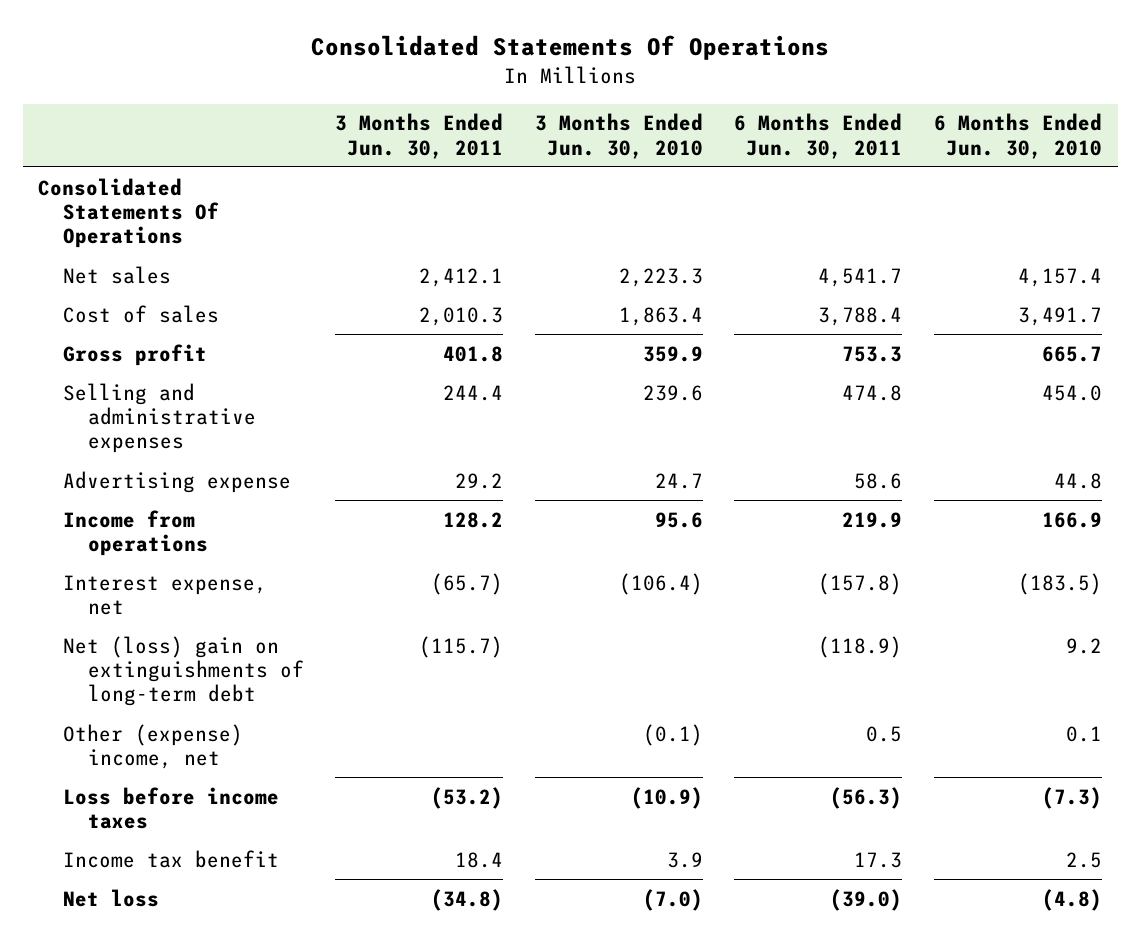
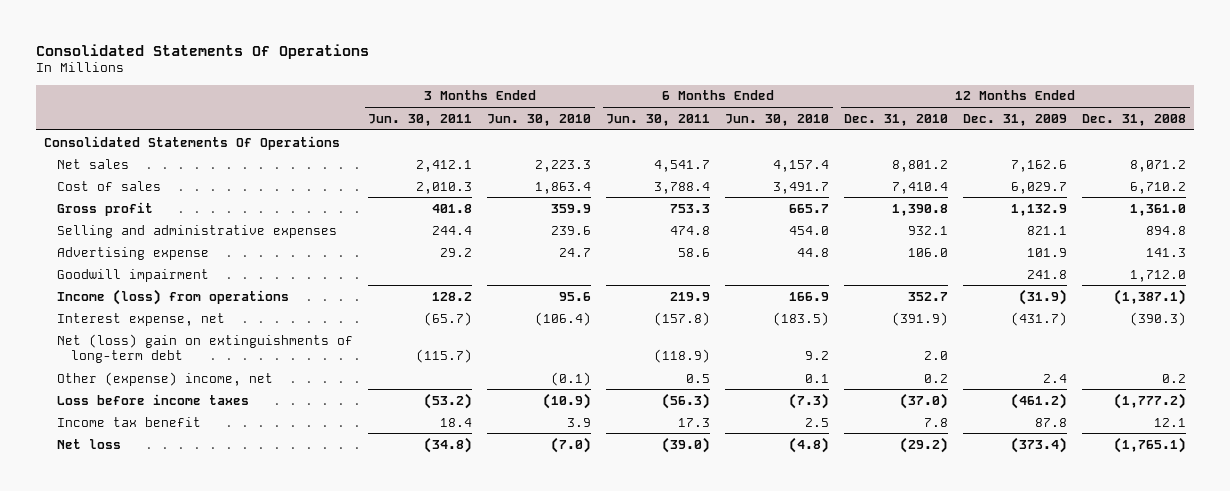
- | 3 Months Ended Jun. 30, 2011 | 3 Months Ended Jun. 30, 2010 | 6 Months Ended Jun. 30, 2011 | 6 Months Ended Jun. 30, 2010
+ | 3 Months Ended Jun. 30, 2011 | 3 Months Ended Jun. 30, 2010 | 6 Months Ended Jun. 30, 2011 | 6 Months Ended Jun. 30, 2010 | 12 Months Ended Dec. 31, 2010 | 12 Months Ended Dec. 31, 2009 | 12 Months Ended Dec. 31, 2008
- Income from operations | 128.2 | 95.6 | 219.9 | 166.9
+ Goodwill impairment | | | | | | 241.8 | 1,712.0
+ Income (loss) from operations | 128.2 | 95.6 | 219.9 | 166.9 | 352.7 | (31.9) | (1,387.1)

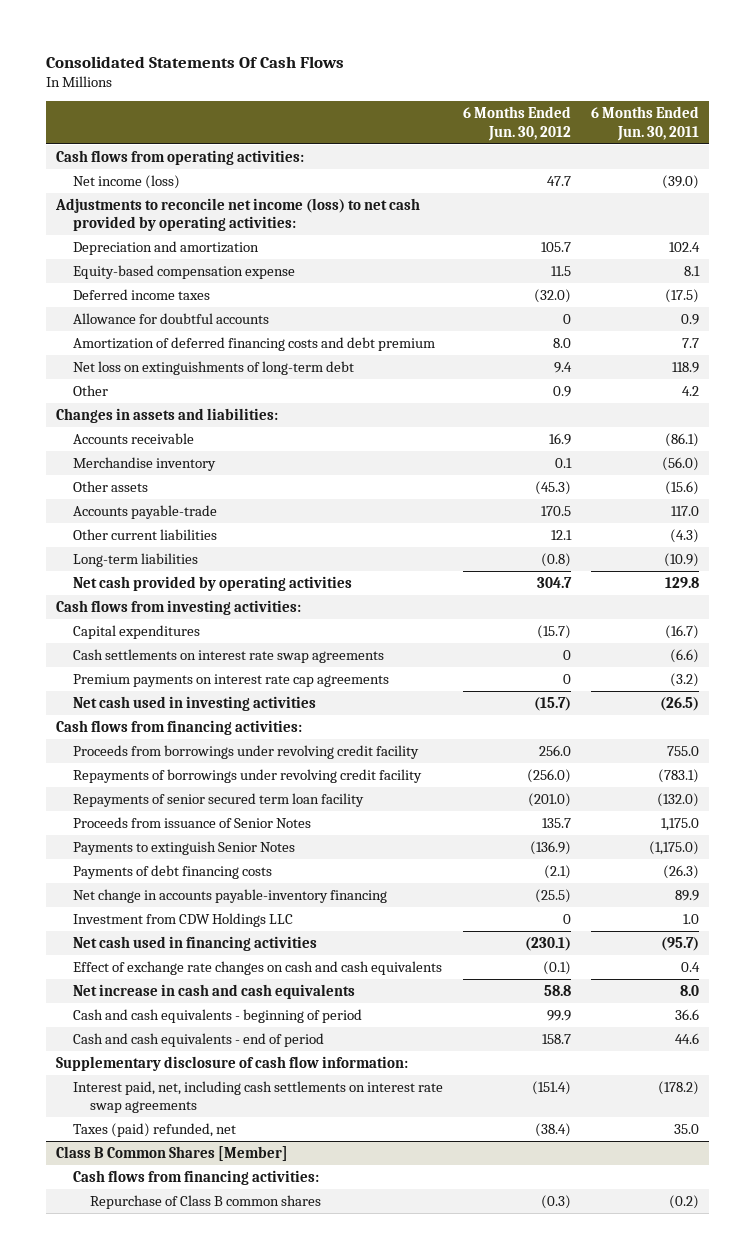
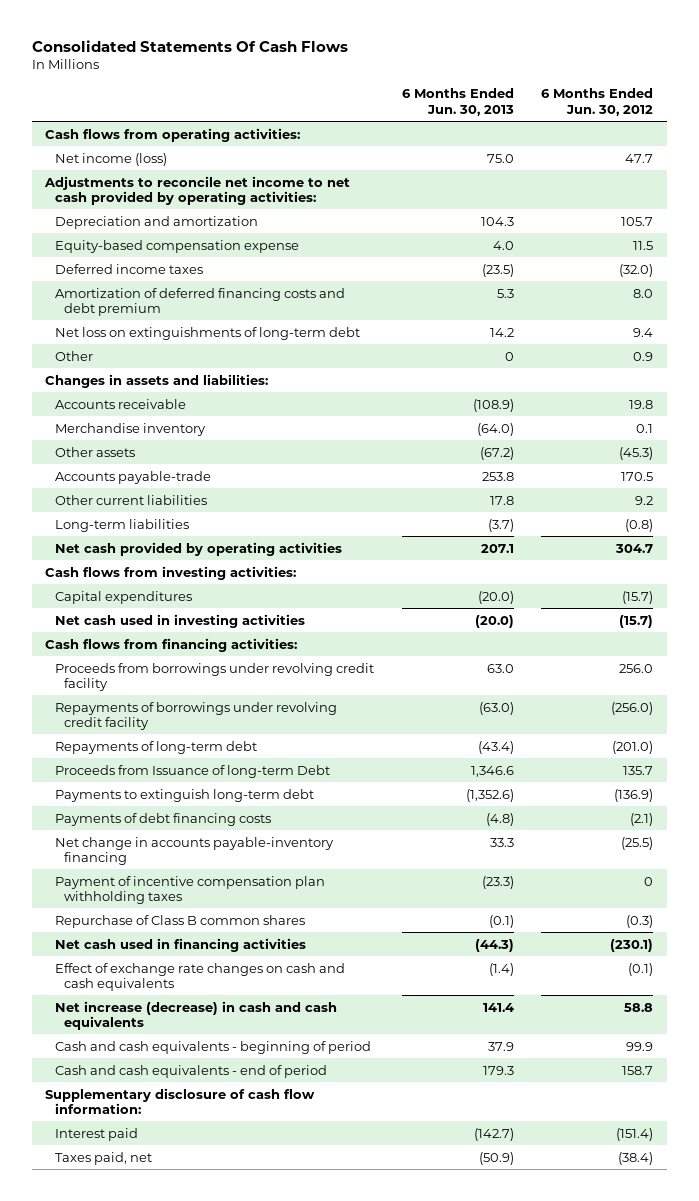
- | 6 Months Ended Jun. 30, 2012 | 6 Months Ended Jun. 30, 2011
+ | 6 Months Ended Jun. 30, 2013 | 6 Months Ended Jun. 30, 2012
- Adjustments to reconcile net income (loss) to net cash provided by operating activities:
+ Adjustments to reconcile net income to net cash provided by operating activities:
- Allowance for doubtful accounts | 0 | 0.9
- Accounts receivable | 16.9 | (86.1)
+ Accounts receivable | (108.9) | 19.8
- Other current liabilities | 12.1 | (4.3)
+ Other current liabilities | 17.8 | 9.2
- Cash settlements on interest rate swap agreements | 0 | (6.6)
- Premium payments on interest rate cap agreements | 0 | (3.2)
- Repayments of senior secured term loan facility | (201.0) | (132.0)
- Proceeds from issuance of Senior Notes | 135.7 | 1,175.0
- Payments to extinguish Senior Notes | (136.9) | (1,175.0)
+ Repayments of long-term debt | (43.4) | (201.0)
+ Proceeds from Issuance of long-term Debt | 1,346.6 | 135.7
+ Payments to extinguish long-term debt | (1,352.6) | (136.9)
- Investment from CDW Holdings LLC | 0 | 1.0
+ Payment of incentive compensation plan withholding taxes | (23.3) | 0
+ Repurchase of Class B common shares | (0.1) | (0.3)
- Net increase in cash and cash equivalents | 58.8 | 8.0
+ Net increase (decrease) in cash and cash equivalents | 141.4 | 58.8
- Interest paid, net, including cash settlements on interest rate swap agreements | (151.4) | (178.2)
- Taxes (paid) refunded, net | (38.4) | 35.0
- Class B Common Shares [Member]
- Cash flows from financing activities:
- Repurchase of Class B common shares | (0.3) | (0.2)
+ Interest paid | (142.7) | (151.4)
+ Taxes paid, net | (50.9) | (38.4)

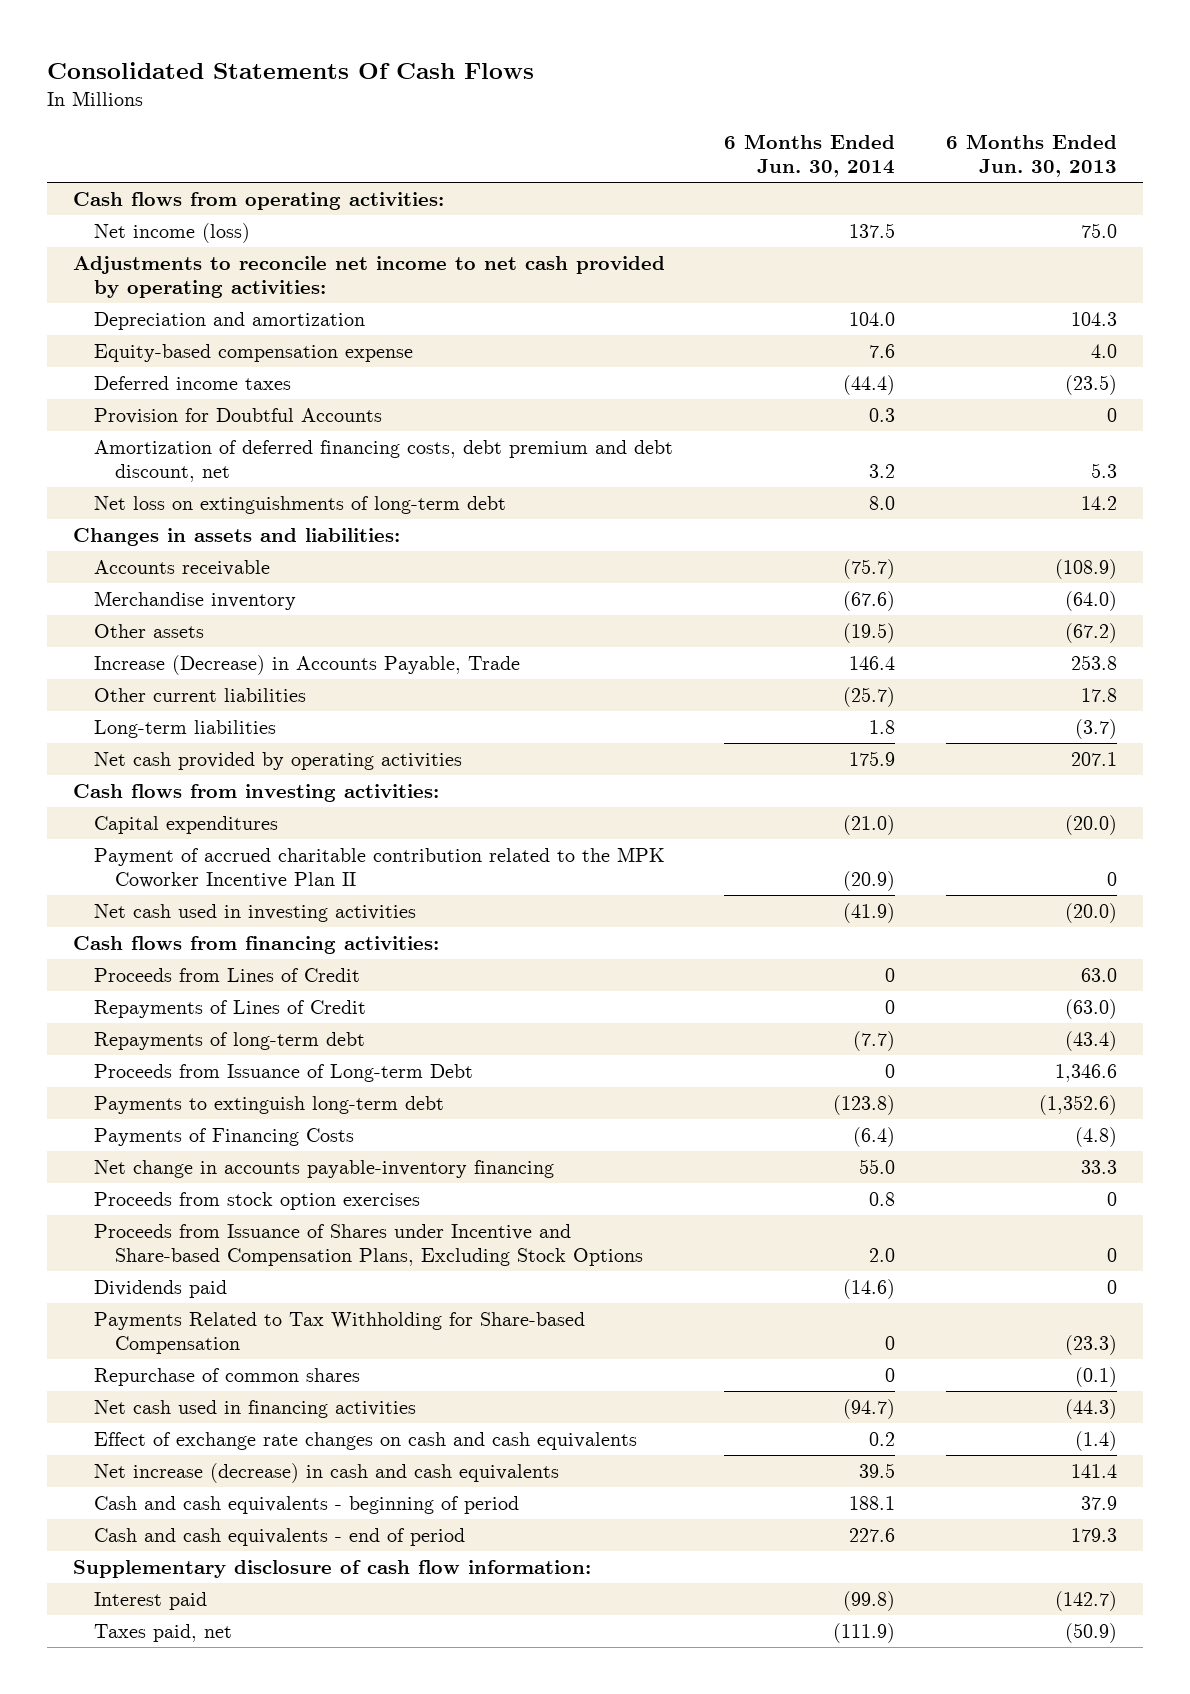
- | 6 Months Ended Jun. 30, 2013 | 6 Months Ended Jun. 30, 2012
+ | 6 Months Ended Jun. 30, 2014 | 6 Months Ended Jun. 30, 2013
- Amortization of deferred financing costs and debt premium | 5.3 | 8.0
+ Provision for Doubtful Accounts | 0.3 | 0
+ Amortization of deferred financing costs, debt premium and debt discount, net | 3.2 | 5.3
- Other | 0 | 0.9
- Accounts payable-trade | 253.8 | 170.5
+ Increase (Decrease) in Accounts Payable, Trade | 146.4 | 253.8
+ Payment of accrued charitable contribution related to the MPK Coworker Incentive Plan II | (20.9) | 0
- Proceeds from borrowings under revolving credit facility | 63.0 | 256.0
- Repayments of borrowings under revolving credit facility | (63.0) | (256.0)
+ Proceeds from Lines of Credit | 0 | 63.0
+ Repayments of Lines of Credit | 0 | (63.0)
- Proceeds from Issuance of long-term Debt | 1,346.6 | 135.7
+ Proceeds from Issuance of Long-term Debt | 0 | 1,346.6
- Payments of debt financing costs | (4.8) | (2.1)
+ Payments of Financing Costs | (6.4) | (4.8)
- Payment of incentive compensation plan withholding taxes | (23.3) | 0
- Repurchase of Class B common shares | (0.1) | (0.3)
+ Proceeds from stock option exercises | 0.8 | 0
+ Proceeds from Issuance of Shares under Incentive and Share-based Compensation Plans, Excluding Stock Options | 2.0 | 0
+ Dividends paid | (14.6) | 0
+ Payments Related to Tax Withholding for Share-based Compensation | 0 | (23.3)
+ Repurchase of common shares | 0 | (0.1)

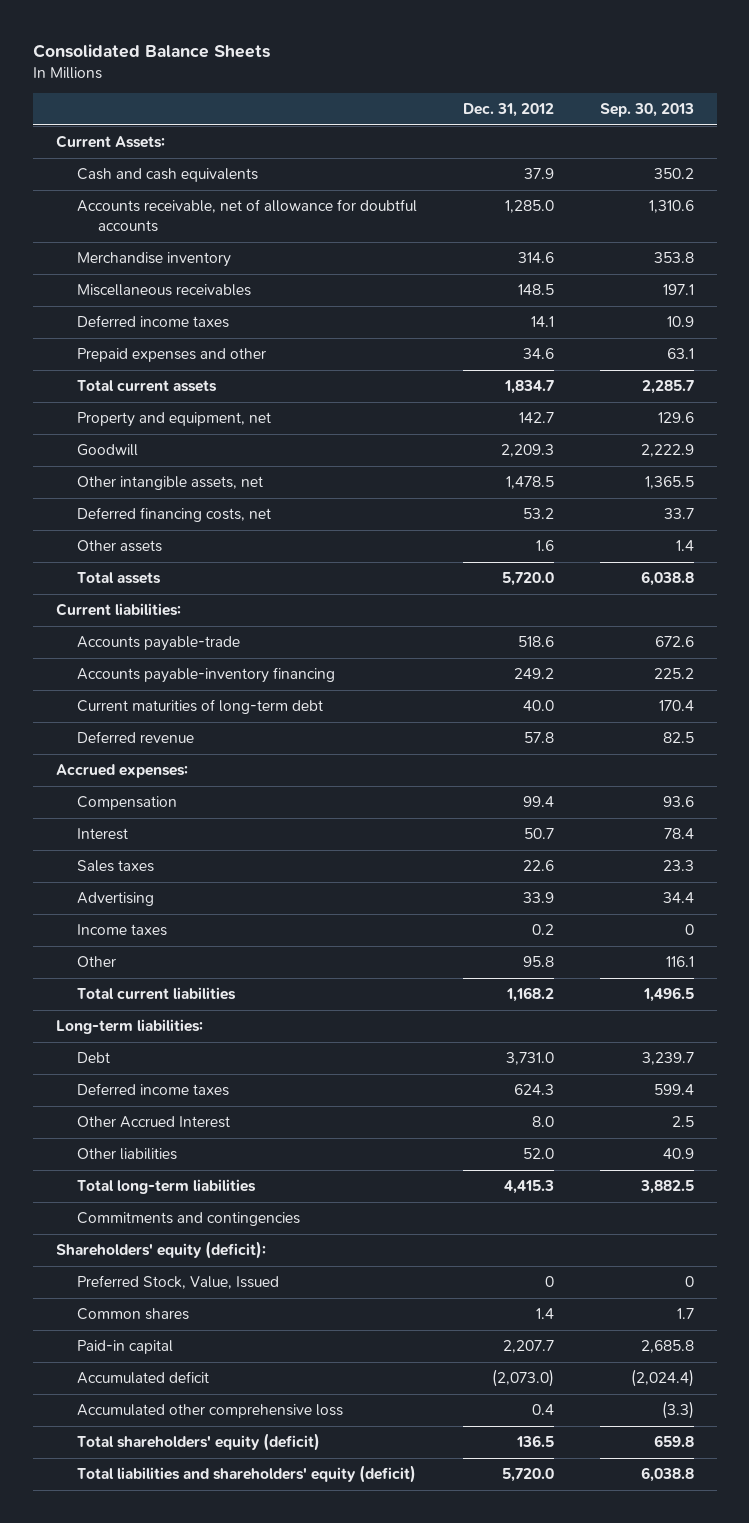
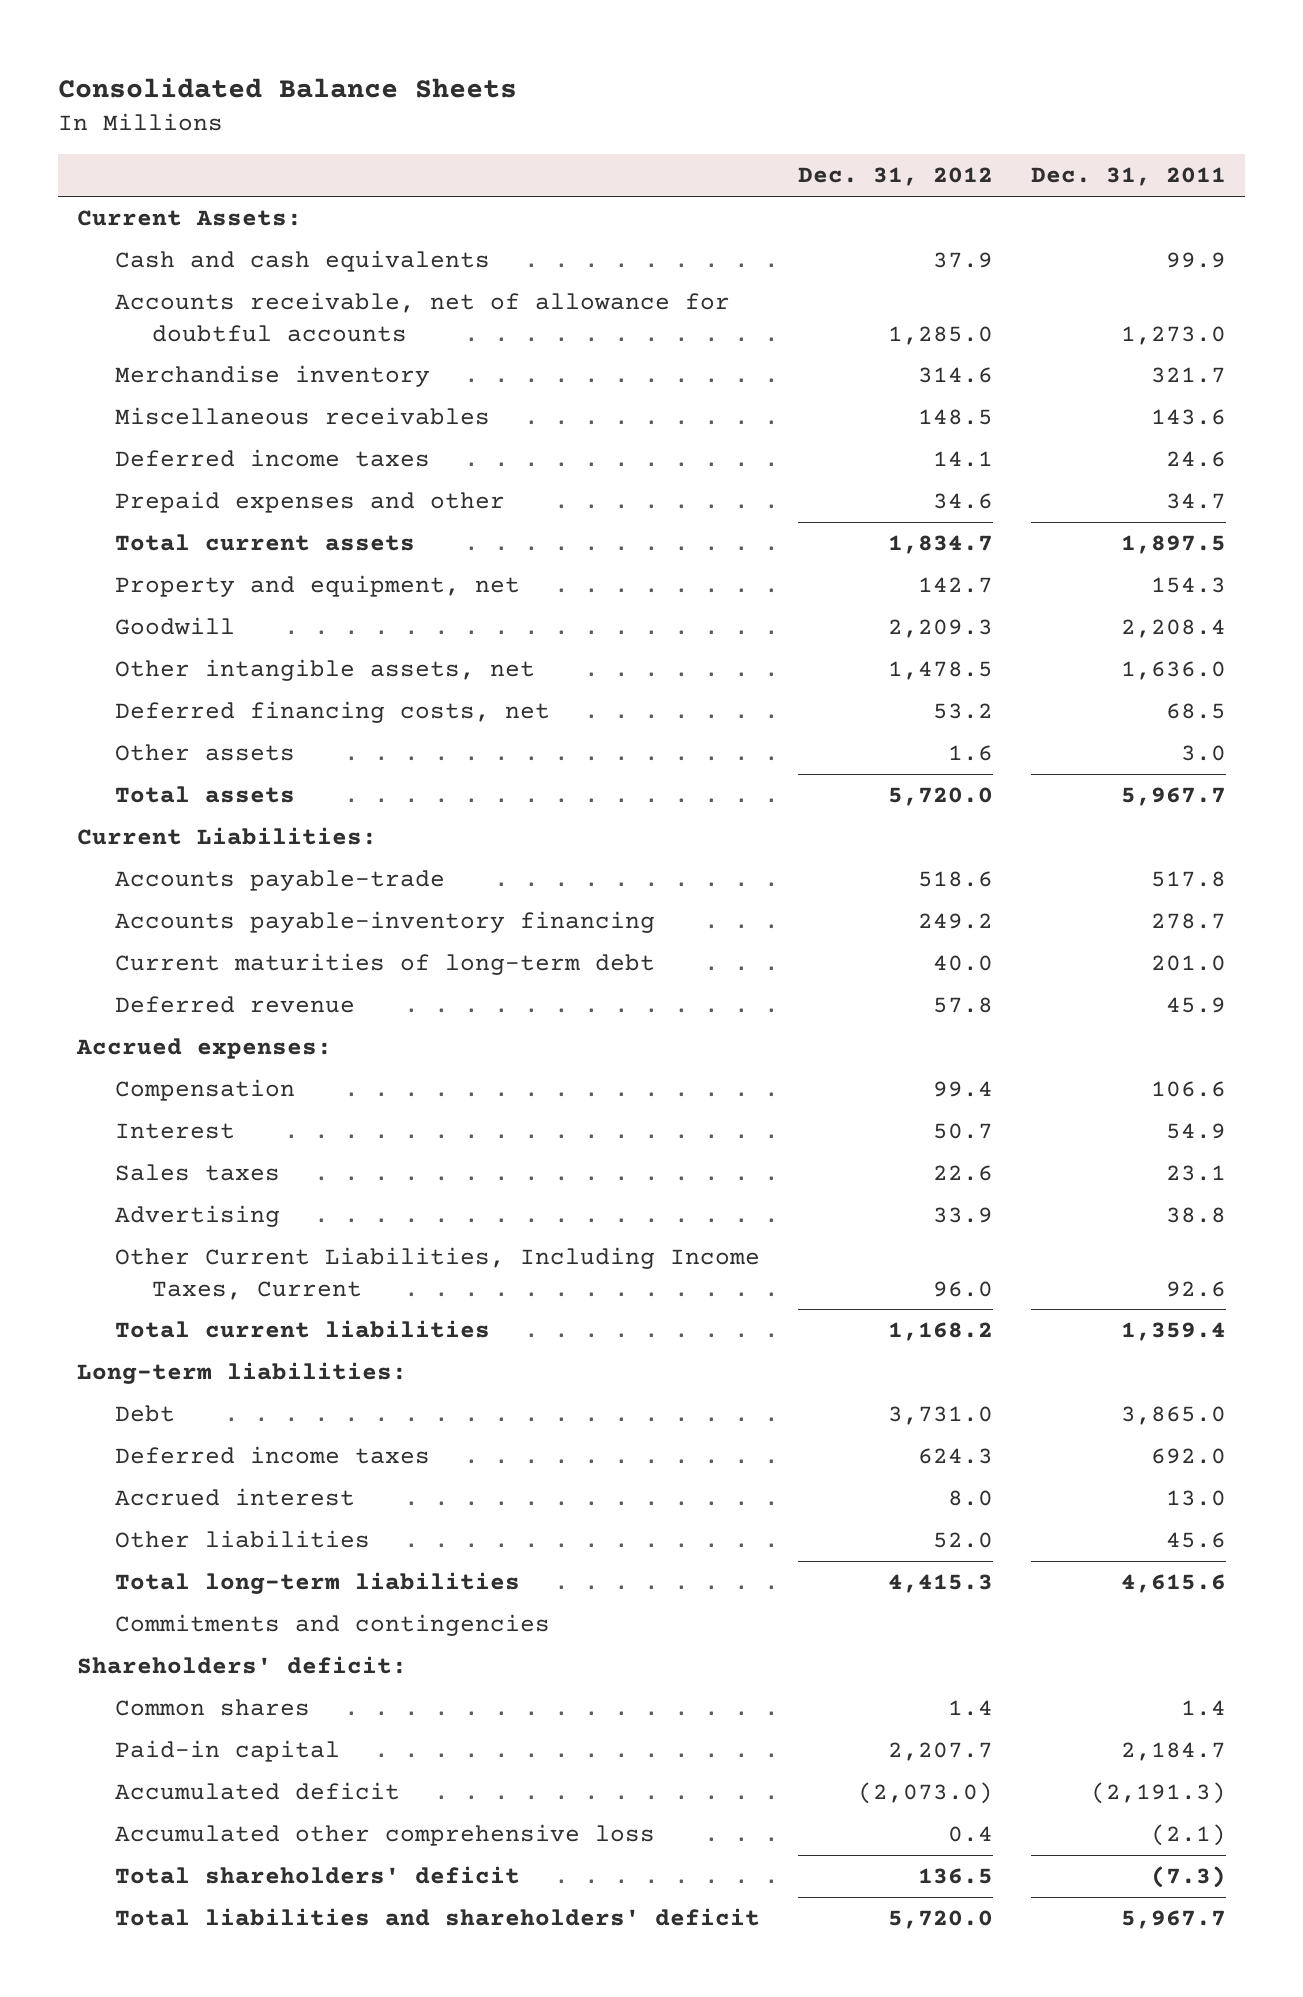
- | Dec. 31, 2012 | Sep. 30, 2013
+ | Dec. 31, 2012 | Dec. 31, 2011
- Current liabilities:
+ Current Liabilities:
- Income taxes | 0.2 | 0
- Other | 95.8 | 116.1
+ Other Current Liabilities, Including Income Taxes, Current | 96.0 | 92.6
- Other Accrued Interest | 8.0 | 2.5
+ Accrued interest | 8.0 | 13.0
- Shareholders' equity (deficit):
- Preferred Stock, Value, Issued | 0 | 0
+ Shareholders' deficit:
- Total shareholders' equity (deficit) | 136.5 | 659.8
- Total liabilities and shareholders' equity (deficit) | 5,720.0 | 6,038.8
+ Total shareholders' deficit | 136.5 | (7.3)
+ Total liabilities and shareholders' deficit | 5,720.0 | 5,967.7

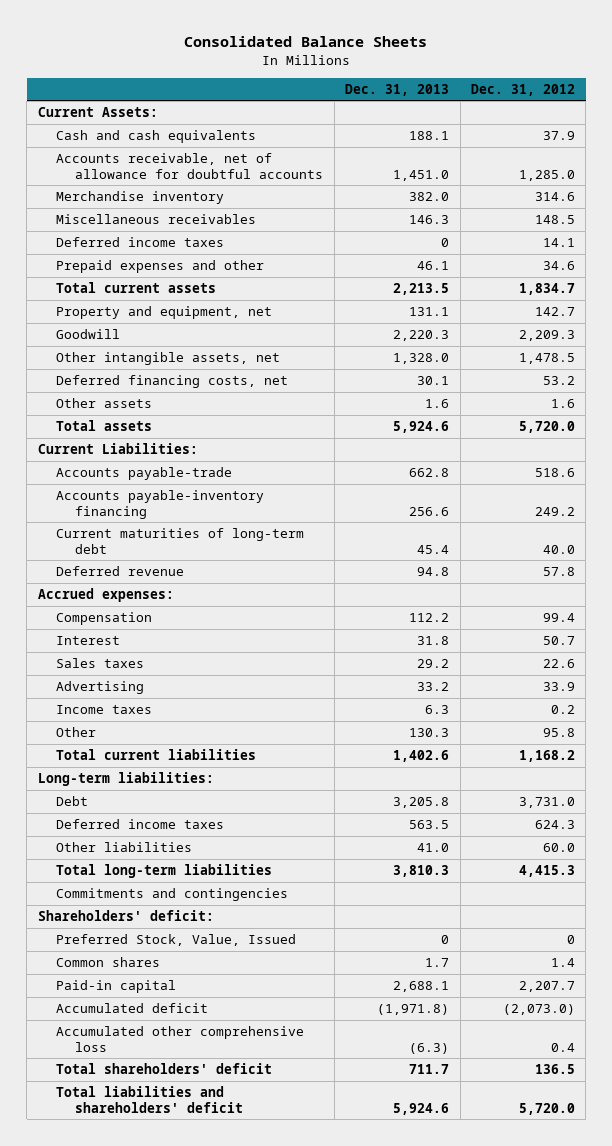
- | Dec. 31, 2012 | Dec. 31, 2011
+ | Dec. 31, 2013 | Dec. 31, 2012
- Other Current Liabilities, Including Income Taxes, Current | 96.0 | 92.6
+ Income taxes | 6.3 | 0.2
+ Other | 130.3 | 95.8
- Accrued interest | 8.0 | 13.0
- Other liabilities | 52.0 | 45.6
+ Other liabilities | 41.0 | 60.0
+ Preferred Stock, Value, Issued | 0 | 0

